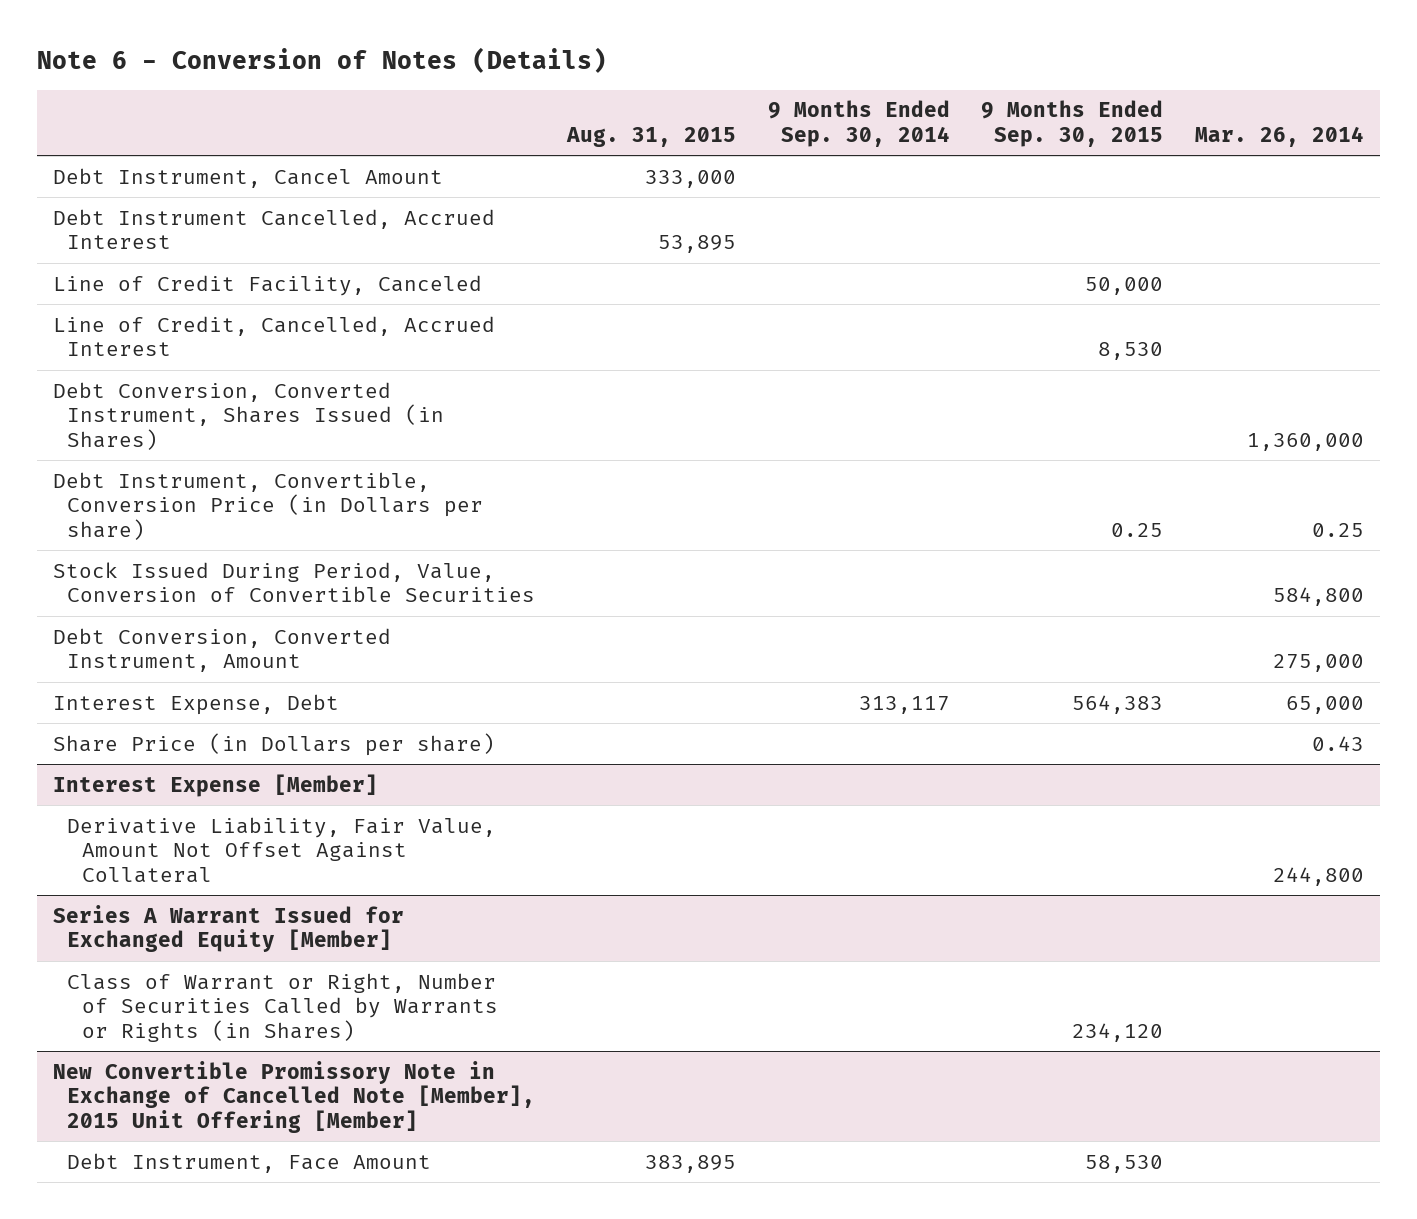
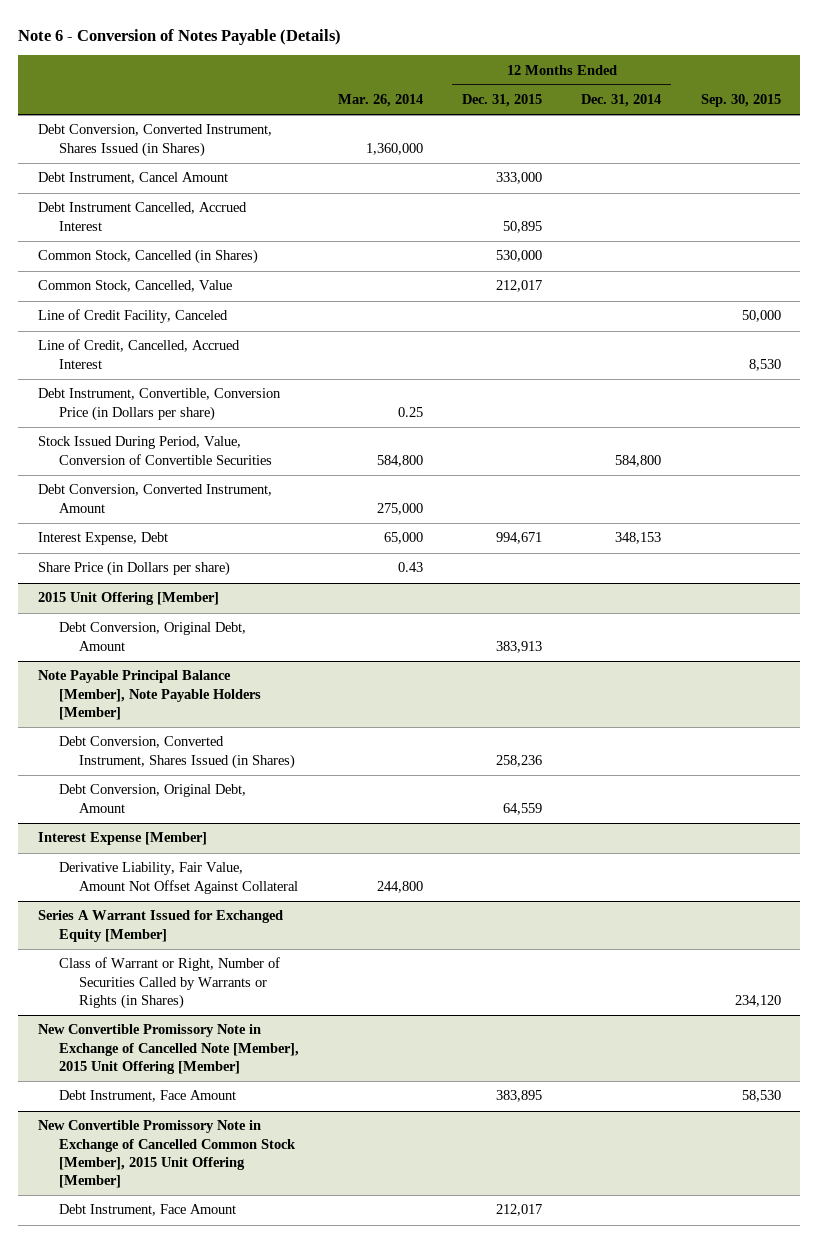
- Note 6 - Conversion of Notes (Details)
+ Note 6 - Conversion of Notes Payable (Details)
- | Aug. 31, 2015 | 9 Months Ended Sep. 30, 2014 | 9 Months Ended Sep. 30, 2015 | Mar. 26, 2014
+ | Mar. 26, 2014 | 12 Months Ended Dec. 31, 2015 | 12 Months Ended Dec. 31, 2014 | Sep. 30, 2015
moved up: Debt Conversion, Converted Instrument, Shares Issued (in Shares) | 1,360,000 | | |
+ Common Stock, Cancelled (in Shares) | | 530,000 | |
+ Common Stock, Cancelled, Value | | 212,017 | |
+ 2015 Unit Offering [Member]
+ Debt Conversion, Original Debt, Amount | | 383,913 | |
+ Note Payable Principal Balance [Member], Note Payable Holders [Member]
+ Debt Conversion, Converted Instrument, Shares Issued (in Shares) | | 258,236 | |
+ Debt Conversion, Original Debt, Amount | | 64,559 | |
+ New Convertible Promissory Note in Exchange of Cancelled Common Stock [Member], 2015 Unit Offering [Member]
+ Debt Instrument, Face Amount | | 212,017 | |

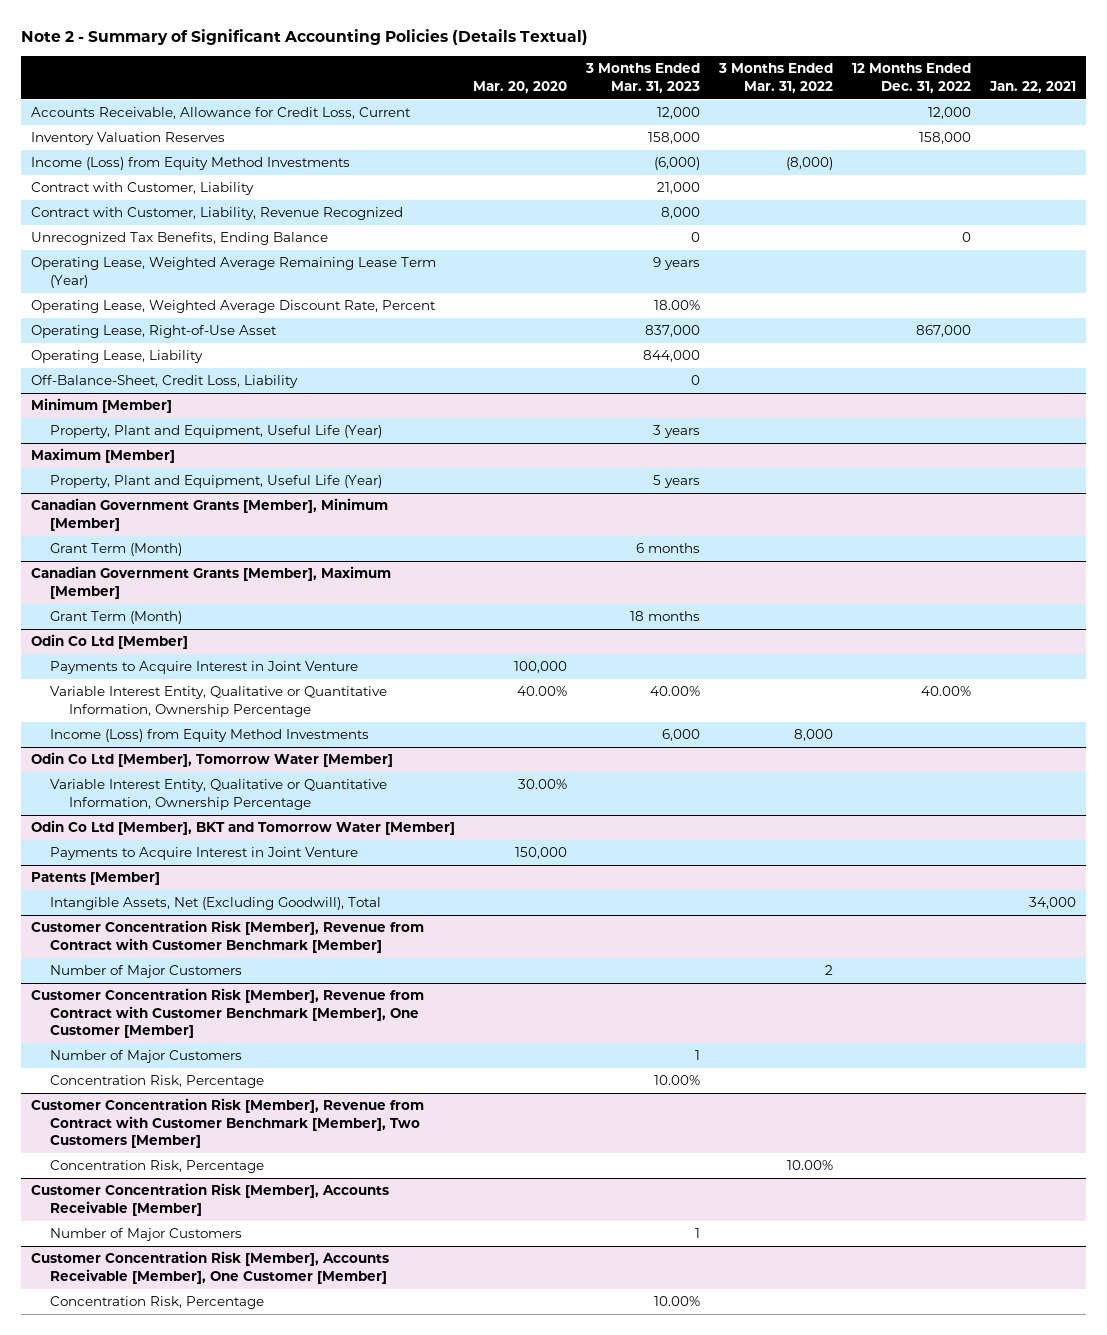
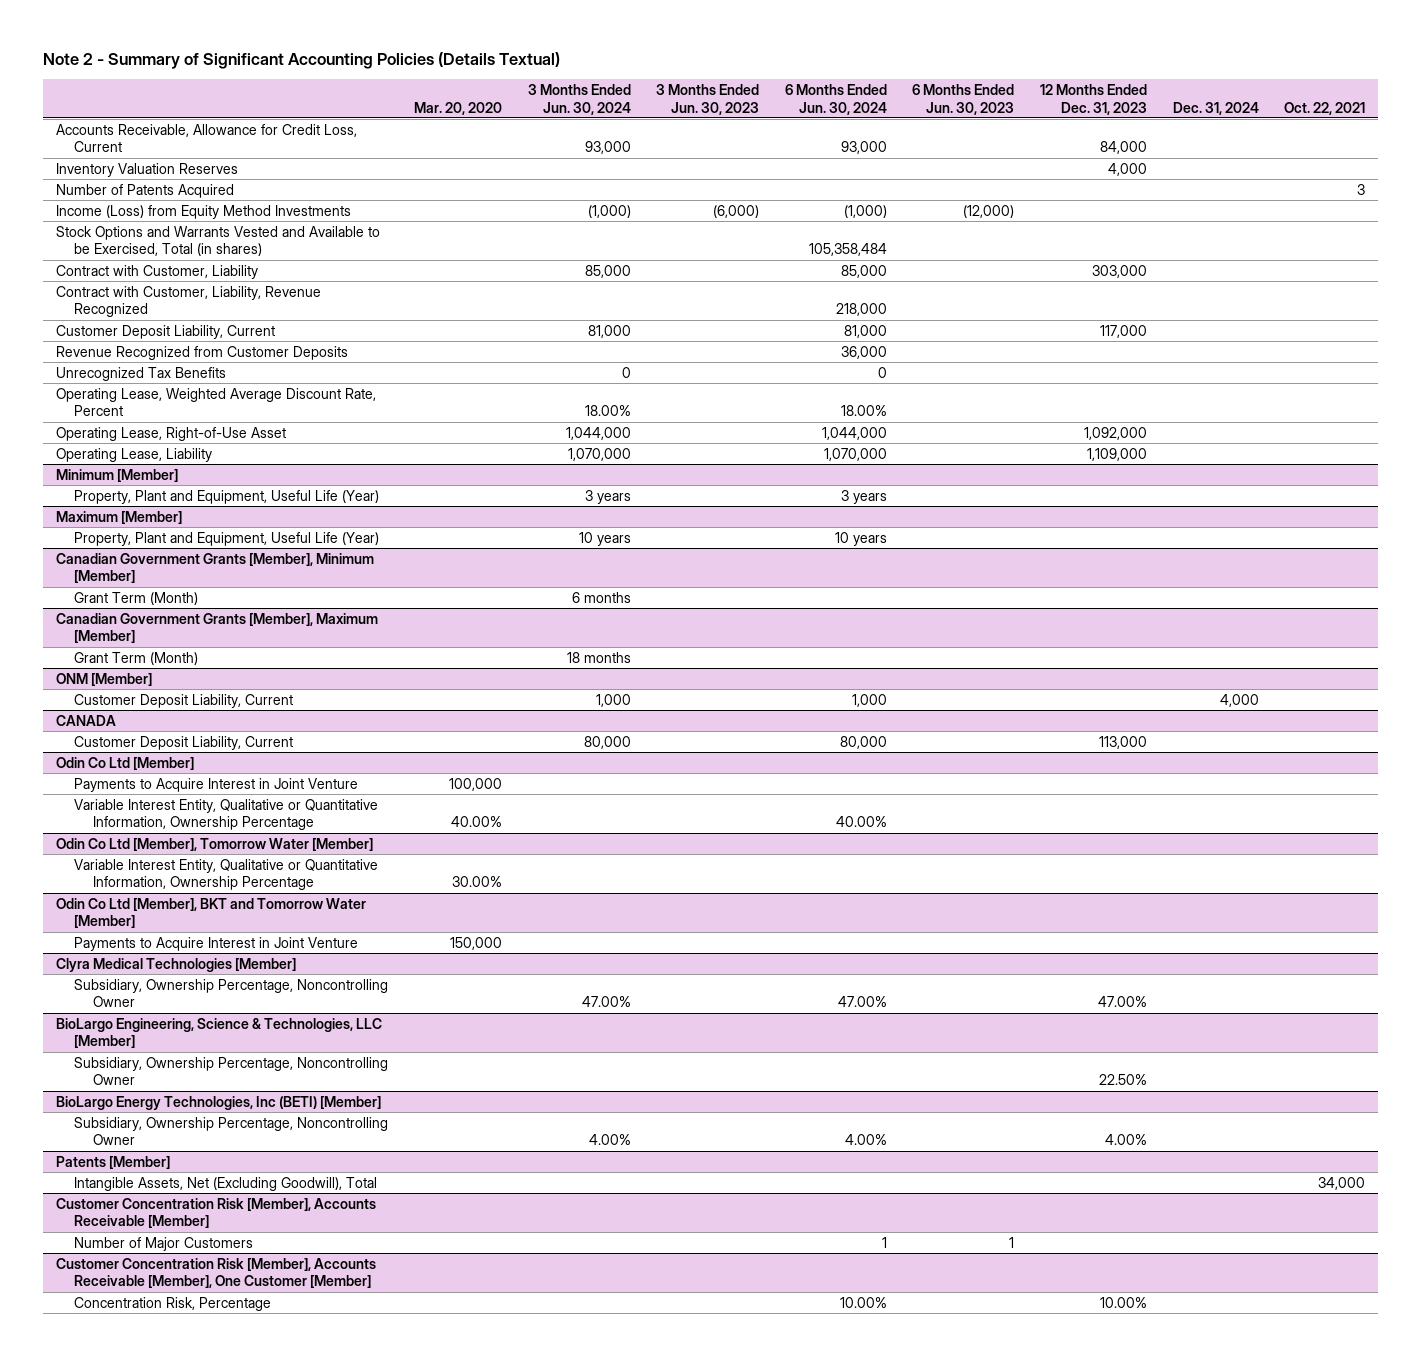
- | Mar. 20, 2020 | 3 Months Ended Mar. 31, 2023 | 3 Months Ended Mar. 31, 2022 | 12 Months Ended Dec. 31, 2022 | Jan. 22, 2021
+ | Mar. 20, 2020 | 3 Months Ended Jun. 30, 2024 | 3 Months Ended Jun. 30, 2023 | 6 Months Ended Jun. 30, 2024 | 6 Months Ended Jun. 30, 2023 | 12 Months Ended Dec. 31, 2023 | Dec. 31, 2024 | Oct. 22, 2021
+ Number of Patents Acquired | | | | | | | | 3
+ Stock Options and Warrants Vested and Available to be Exercised, Total (in shares) | | | | 105,358,484 | | | |
- Unrecognized Tax Benefits, Ending Balance | | 0 | | 0 |
- Operating Lease, Weighted Average Remaining Lease Term (Year) | | 9 years | | |
+ Customer Deposit Liability, Current | | 81,000 | | 81,000 | | 117,000 | |
+ Revenue Recognized from Customer Deposits | | | | 36,000 | | | |
+ Unrecognized Tax Benefits | | 0 | | 0 | | | |
- Off-Balance-Sheet, Credit Loss, Liability | | 0 | | |
+ ONM [Member]
+ Customer Deposit Liability, Current | | 1,000 | | 1,000 | | | 4,000 |
+ CANADA
+ Customer Deposit Liability, Current | | 80,000 | | 80,000 | | 113,000 | |
@ Odin Co Ltd [Member]
- Income (Loss) from Equity Method Investments | | 6,000 | 8,000 | |
+ Clyra Medical Technologies [Member]
+ Subsidiary, Ownership Percentage, Noncontrolling Owner | | 47.00% | | 47.00% | | 47.00% | |
+ BioLargo Engineering, Science & Technologies, LLC [Member]
+ Subsidiary, Ownership Percentage, Noncontrolling Owner | | | | | | 22.50% | |
+ BioLargo Energy Technologies, Inc (BETI) [Member]
+ Subsidiary, Ownership Percentage, Noncontrolling Owner | | 4.00% | | 4.00% | | 4.00% | |
- Customer Concentration Risk [Member], Revenue from Contract with Customer Benchmark [Member]
- Number of Major Customers | | | 2 | |
- Customer Concentration Risk [Member], Revenue from Contract with Customer Benchmark [Member], One Customer [Member]
- Number of Major Customers | | 1 | | |
- Concentration Risk, Percentage | | 10.00% | | |
- Customer Concentration Risk [Member], Revenue from Contract with Customer Benchmark [Member], Two Customers [Member]
- Concentration Risk, Percentage | | | 10.00% | |

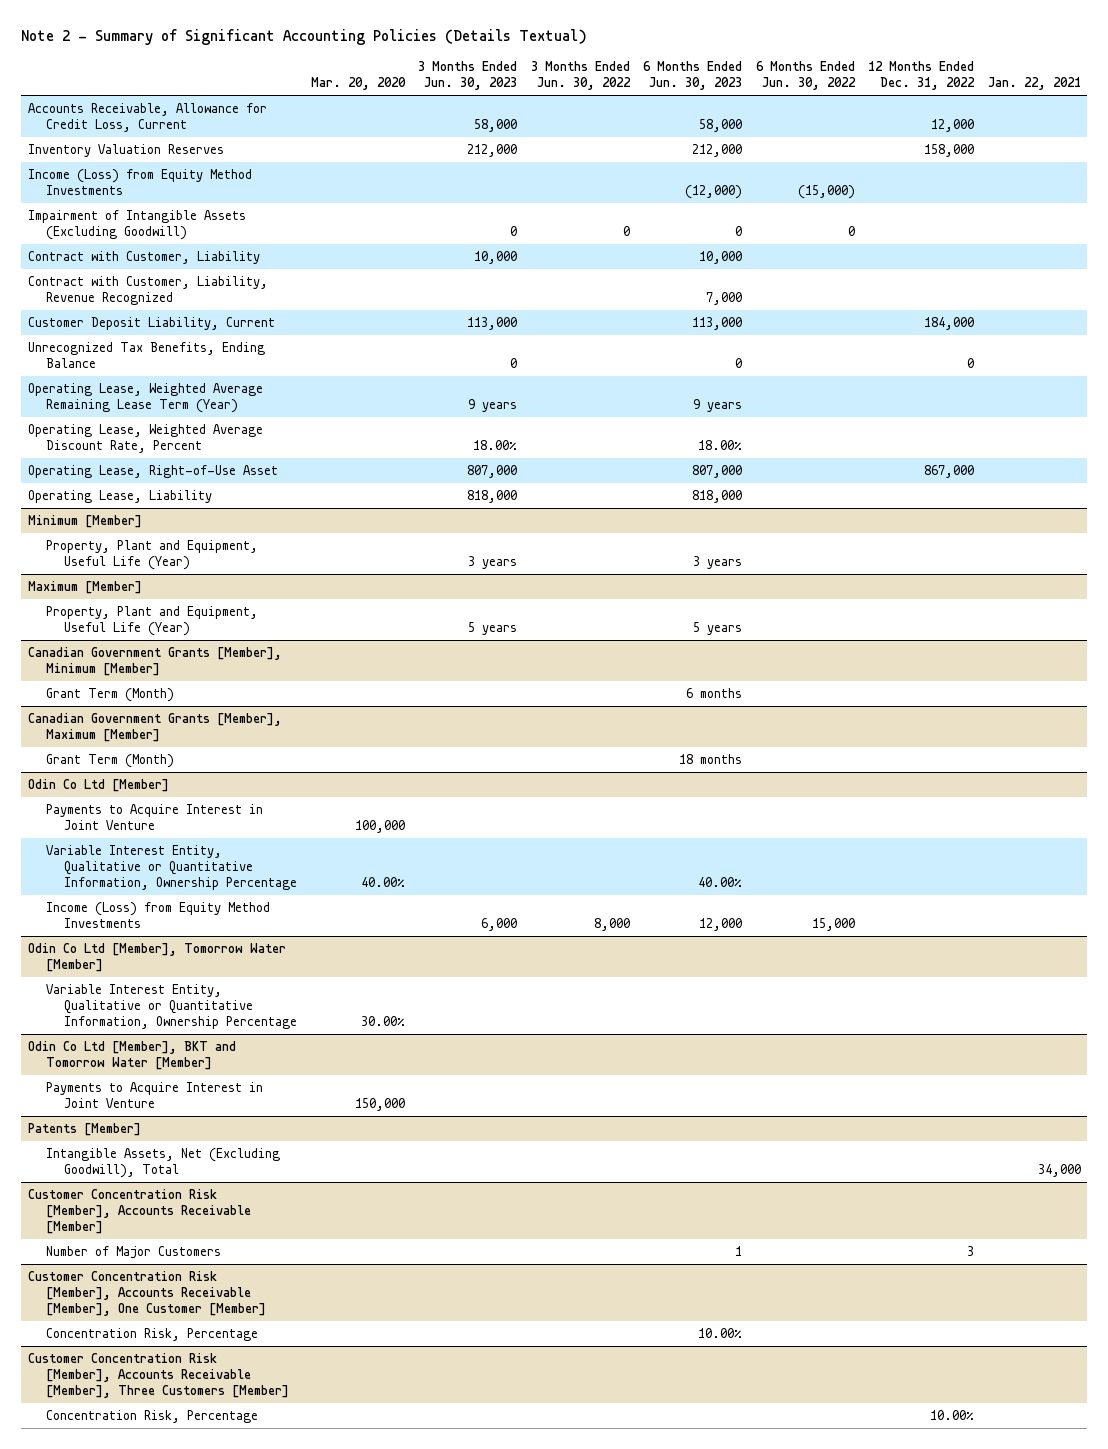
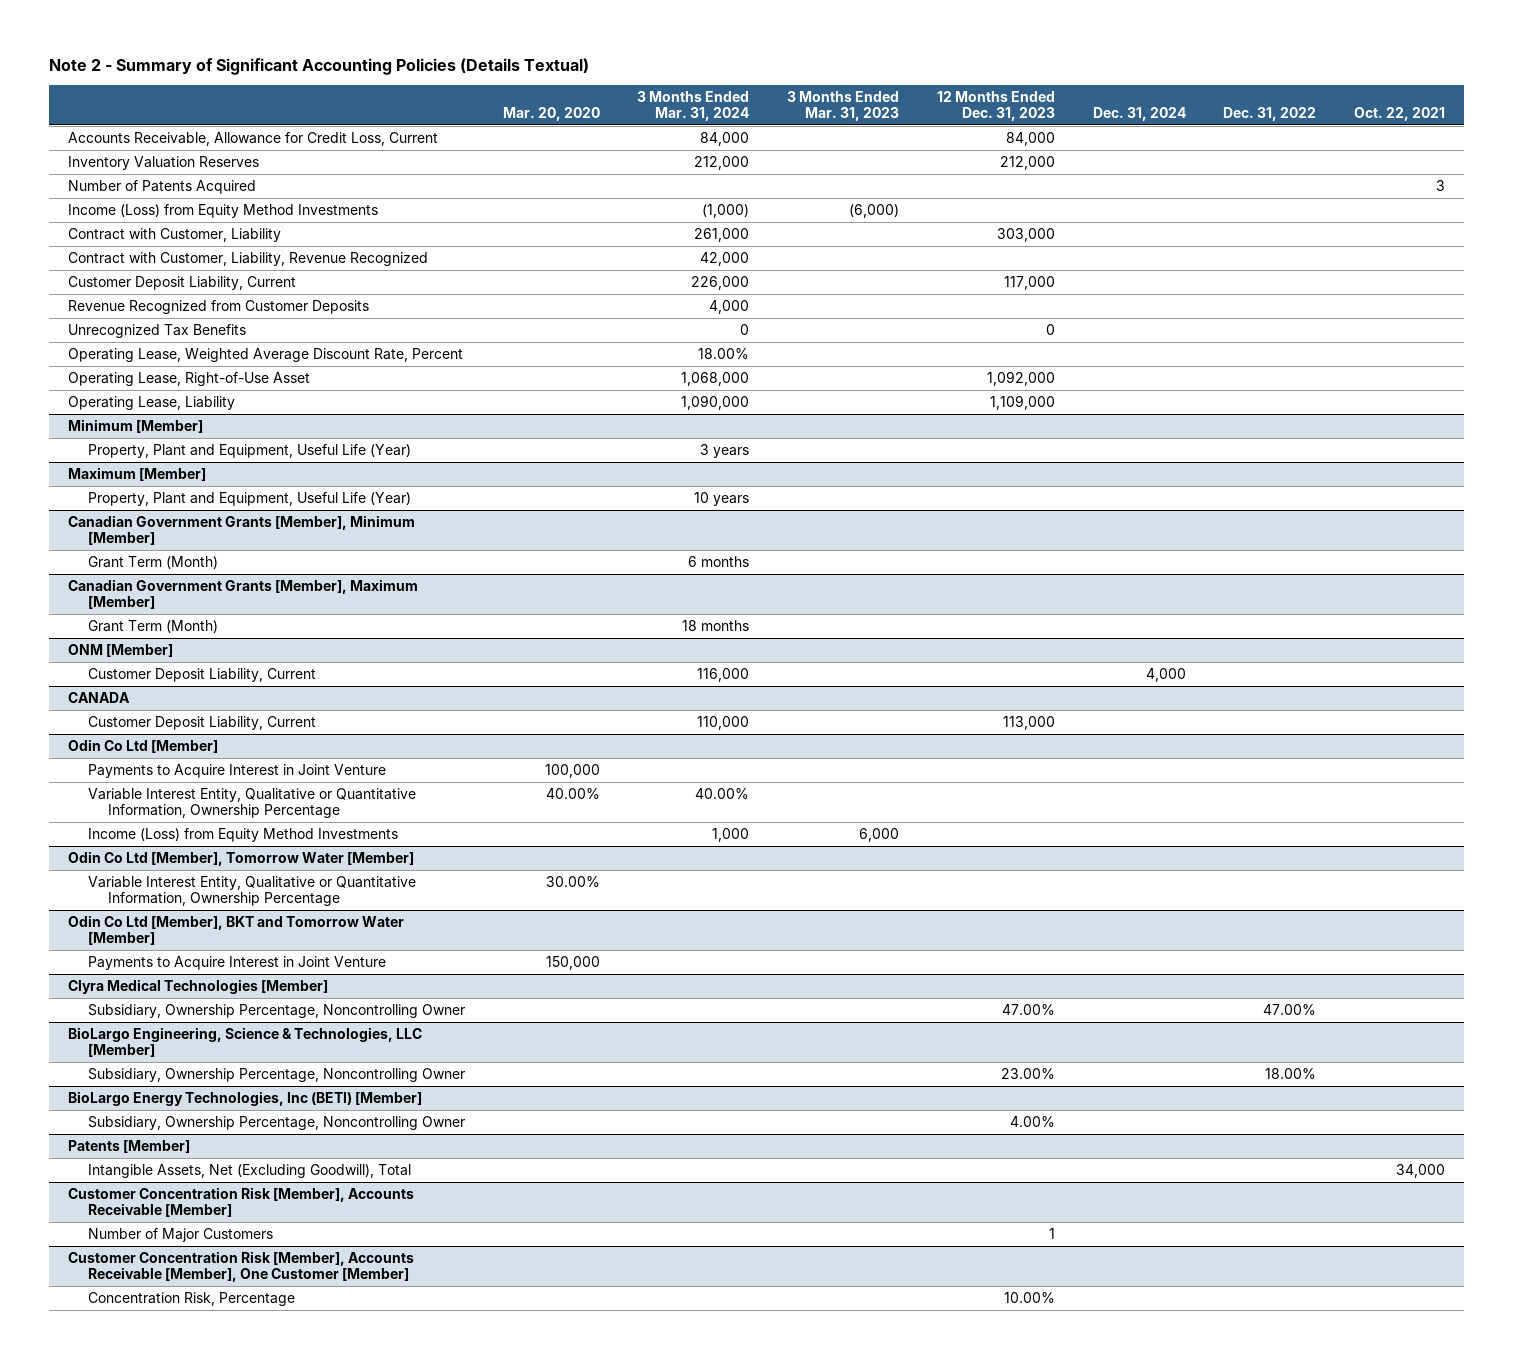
- | Mar. 20, 2020 | 3 Months Ended Jun. 30, 2023 | 3 Months Ended Jun. 30, 2022 | 6 Months Ended Jun. 30, 2023 | 6 Months Ended Jun. 30, 2022 | 12 Months Ended Dec. 31, 2022 | Jan. 22, 2021
+ | Mar. 20, 2020 | 3 Months Ended Mar. 31, 2024 | 3 Months Ended Mar. 31, 2023 | 12 Months Ended Dec. 31, 2023 | Dec. 31, 2024 | Dec. 31, 2022 | Oct. 22, 2021
+ Number of Patents Acquired | | | | | | | 3
- Impairment of Intangible Assets (Excluding Goodwill) | | 0 | 0 | 0 | 0 | |
- Unrecognized Tax Benefits, Ending Balance | | 0 | | 0 | | 0 |
- Operating Lease, Weighted Average Remaining Lease Term (Year) | | 9 years | | 9 years | | |
+ Revenue Recognized from Customer Deposits | | 4,000 | | | | |
+ Unrecognized Tax Benefits | | 0 | | 0 | | |
+ ONM [Member]
+ Customer Deposit Liability, Current | | 116,000 | | | 4,000 | |
+ CANADA
+ Customer Deposit Liability, Current | | 110,000 | | 113,000 | | |
+ Clyra Medical Technologies [Member]
+ Subsidiary, Ownership Percentage, Noncontrolling Owner | | | | 47.00% | | 47.00% |
+ BioLargo Engineering, Science & Technologies, LLC [Member]
+ Subsidiary, Ownership Percentage, Noncontrolling Owner | | | | 23.00% | | 18.00% |
+ BioLargo Energy Technologies, Inc (BETI) [Member]
+ Subsidiary, Ownership Percentage, Noncontrolling Owner | | | | 4.00% | | |
- Customer Concentration Risk [Member], Accounts Receivable [Member], Three Customers [Member]
- Concentration Risk, Percentage | | | | | | 10.00% |

